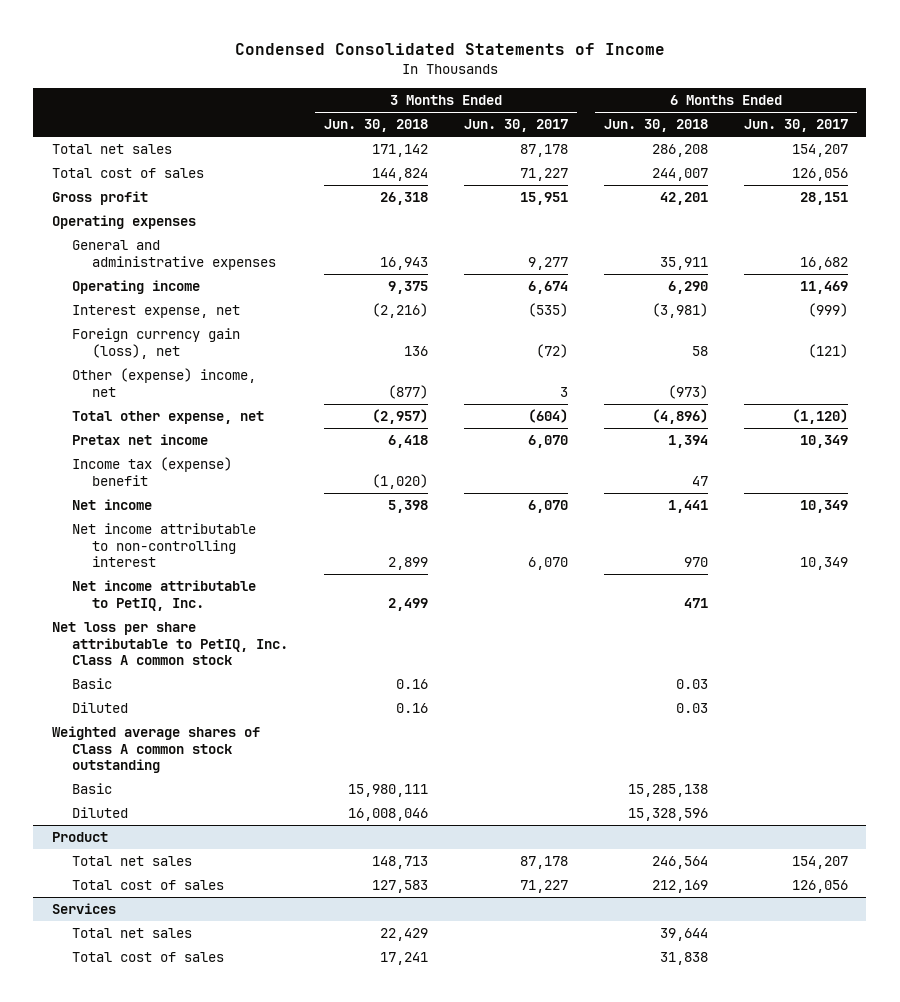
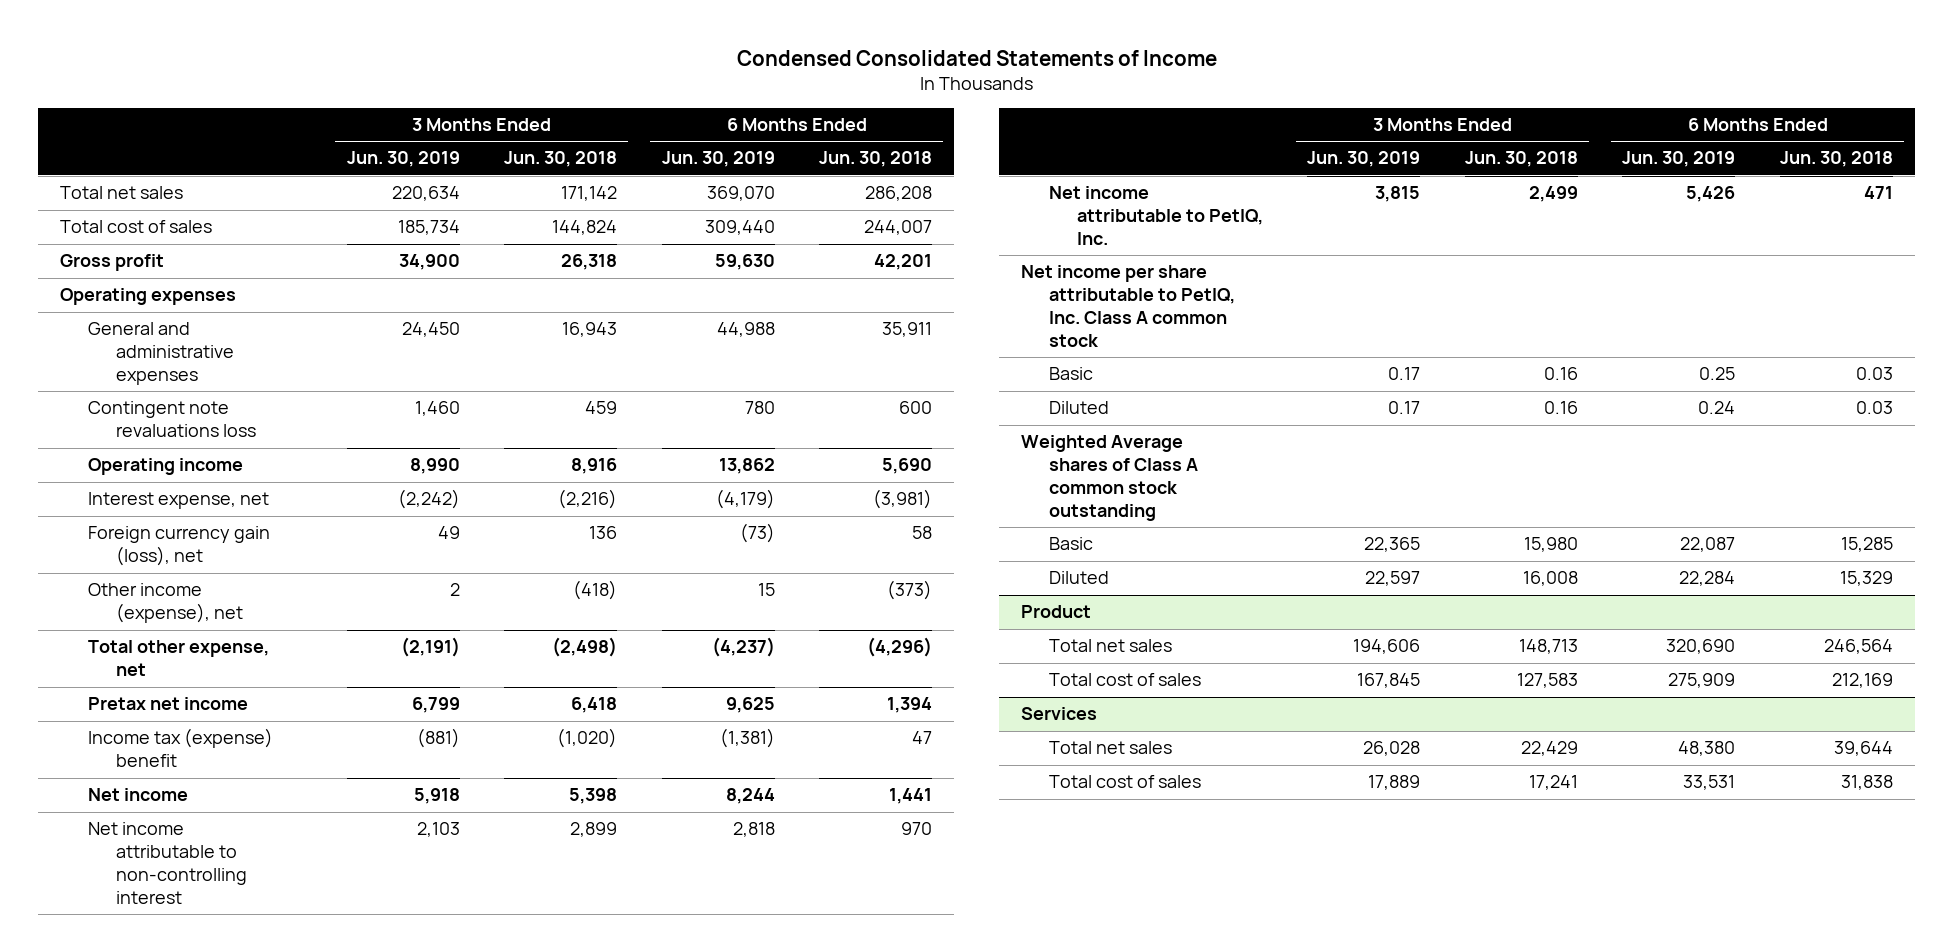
- | 3 Months Ended Jun. 30, 2018 | 3 Months Ended Jun. 30, 2017 | 6 Months Ended Jun. 30, 2018 | 6 Months Ended Jun. 30, 2017
+ | 3 Months Ended Jun. 30, 2019 | 3 Months Ended Jun. 30, 2018 | 6 Months Ended Jun. 30, 2019 | 6 Months Ended Jun. 30, 2018
- Operating income | 9,375 | 6,674 | 6,290 | 11,469
+ Contingent note revaluations loss | 1,460 | 459 | 780 | 600
+ Operating income | 8,990 | 8,916 | 13,862 | 5,690
- Other (expense) income, net | (877) | 3 | (973) |
- Total other expense, net | (2,957) | (604) | (4,896) | (1,120)
+ Other income (expense), net | 2 | (418) | 15 | (373)
+ Total other expense, net | (2,191) | (2,498) | (4,237) | (4,296)
- Net loss per share attributable to PetIQ, Inc. Class A common stock
+ Net income per share attributable to PetIQ, Inc. Class A common stock
- Weighted average shares of Class A common stock outstanding
- Basic | 15,980,111 | | 15,285,138 |
- Diluted | 16,008,046 | | 15,328,596 |
+ Weighted Average shares of Class A common stock outstanding
+ Basic | 22,365 | 15,980 | 22,087 | 15,285
+ Diluted | 22,597 | 16,008 | 22,284 | 15,329

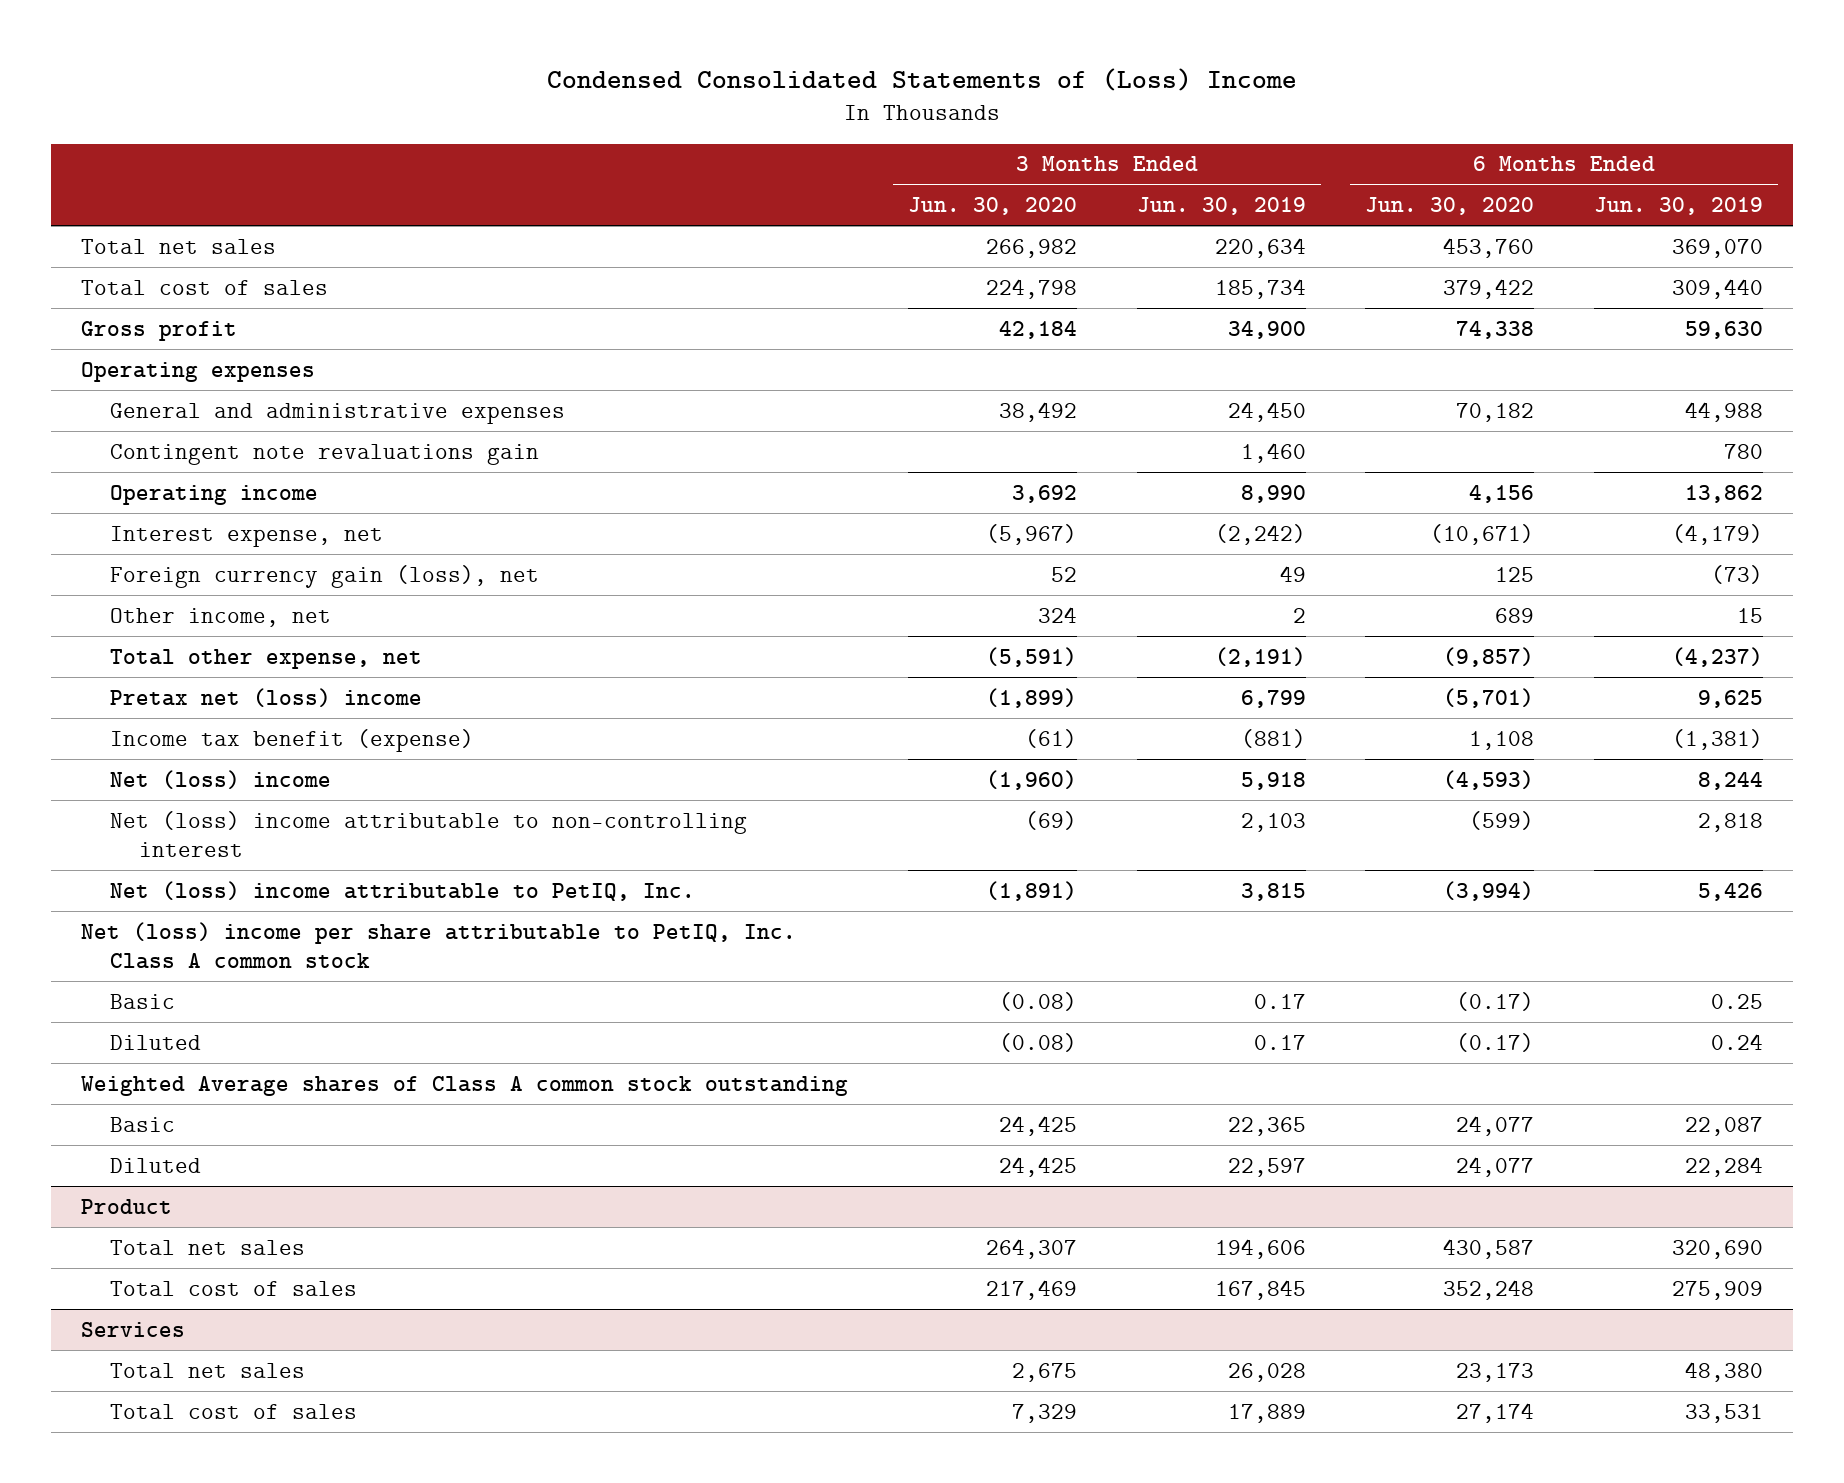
- Condensed Consolidated Statements of Income
+ Condensed Consolidated Statements of (Loss) Income
- | 3 Months Ended Jun. 30, 2019 | 3 Months Ended Jun. 30, 2018 | 6 Months Ended Jun. 30, 2019 | 6 Months Ended Jun. 30, 2018
+ | 3 Months Ended Jun. 30, 2020 | 3 Months Ended Jun. 30, 2019 | 6 Months Ended Jun. 30, 2020 | 6 Months Ended Jun. 30, 2019
- Contingent note revaluations loss | 1,460 | 459 | 780 | 600
+ Contingent note revaluations gain | | 1,460 | | 780
- Other income (expense), net | 2 | (418) | 15 | (373)
+ Other income, net | 324 | 2 | 689 | 15
- Pretax net income | 6,799 | 6,418 | 9,625 | 1,394
- Income tax (expense) benefit | (881) | (1,020) | (1,381) | 47
- Net income | 5,918 | 5,398 | 8,244 | 1,441
- Net income attributable to non-controlling interest | 2,103 | 2,899 | 2,818 | 970
- Net income attributable to PetIQ, Inc. | 3,815 | 2,499 | 5,426 | 471
- Net income per share attributable to PetIQ, Inc. Class A common stock
+ Pretax net (loss) income | (1,899) | 6,799 | (5,701) | 9,625
+ Income tax benefit (expense) | (61) | (881) | 1,108 | (1,381)
+ Net (loss) income | (1,960) | 5,918 | (4,593) | 8,244
+ Net (loss) income attributable to non-controlling interest | (69) | 2,103 | (599) | 2,818
+ Net (loss) income attributable to PetIQ, Inc. | (1,891) | 3,815 | (3,994) | 5,426
+ Net (loss) income per share attributable to PetIQ, Inc. Class A common stock

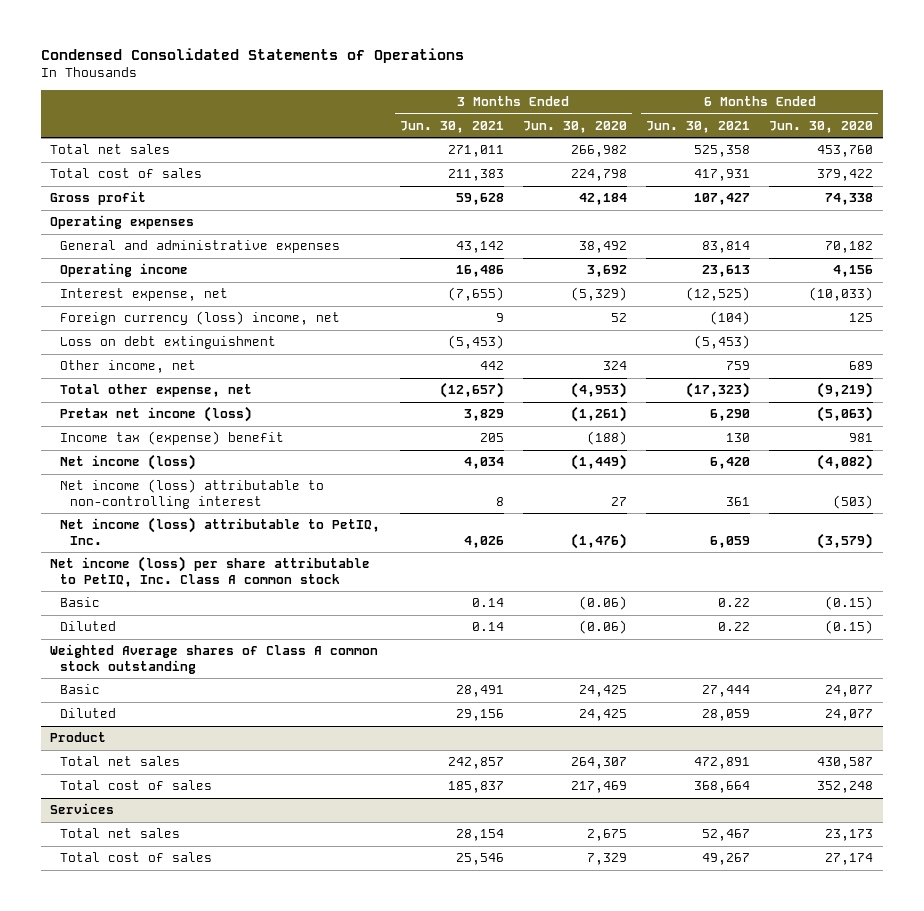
- Condensed Consolidated Statements of (Loss) Income
+ Condensed Consolidated Statements of Operations
- | 3 Months Ended Jun. 30, 2020 | 3 Months Ended Jun. 30, 2019 | 6 Months Ended Jun. 30, 2020 | 6 Months Ended Jun. 30, 2019
+ | 3 Months Ended Jun. 30, 2021 | 3 Months Ended Jun. 30, 2020 | 6 Months Ended Jun. 30, 2021 | 6 Months Ended Jun. 30, 2020
- Contingent note revaluations gain | | 1,460 | | 780
- Interest expense, net | (5,967) | (2,242) | (10,671) | (4,179)
- Foreign currency gain (loss), net | 52 | 49 | 125 | (73)
+ Interest expense, net | (7,655) | (5,329) | (12,525) | (10,033)
+ Foreign currency (loss) income, net | 9 | 52 | (104) | 125
+ Loss on debt extinguishment | (5,453) | | (5,453) |
- Total other expense, net | (5,591) | (2,191) | (9,857) | (4,237)
- Pretax net (loss) income | (1,899) | 6,799 | (5,701) | 9,625
- Income tax benefit (expense) | (61) | (881) | 1,108 | (1,381)
- Net (loss) income | (1,960) | 5,918 | (4,593) | 8,244
- Net (loss) income attributable to non-controlling interest | (69) | 2,103 | (599) | 2,818
- Net (loss) income attributable to PetIQ, Inc. | (1,891) | 3,815 | (3,994) | 5,426
- Net (loss) income per share attributable to PetIQ, Inc. Class A common stock
- Basic | (0.08) | 0.17 | (0.17) | 0.25
- Diluted | (0.08) | 0.17 | (0.17) | 0.24
+ Total other expense, net | (12,657) | (4,953) | (17,323) | (9,219)
+ Pretax net income (loss) | 3,829 | (1,261) | 6,290 | (5,063)
+ Income tax (expense) benefit | 205 | (188) | 130 | 981
+ Net income (loss) | 4,034 | (1,449) | 6,420 | (4,082)
+ Net income (loss) attributable to non-controlling interest | 8 | 27 | 361 | (503)
+ Net income (loss) attributable to PetIQ, Inc. | 4,026 | (1,476) | 6,059 | (3,579)
+ Net income (loss) per share attributable to PetIQ, Inc. Class A common stock
+ Basic | 0.14 | (0.06) | 0.22 | (0.15)
+ Diluted | 0.14 | (0.06) | 0.22 | (0.15)

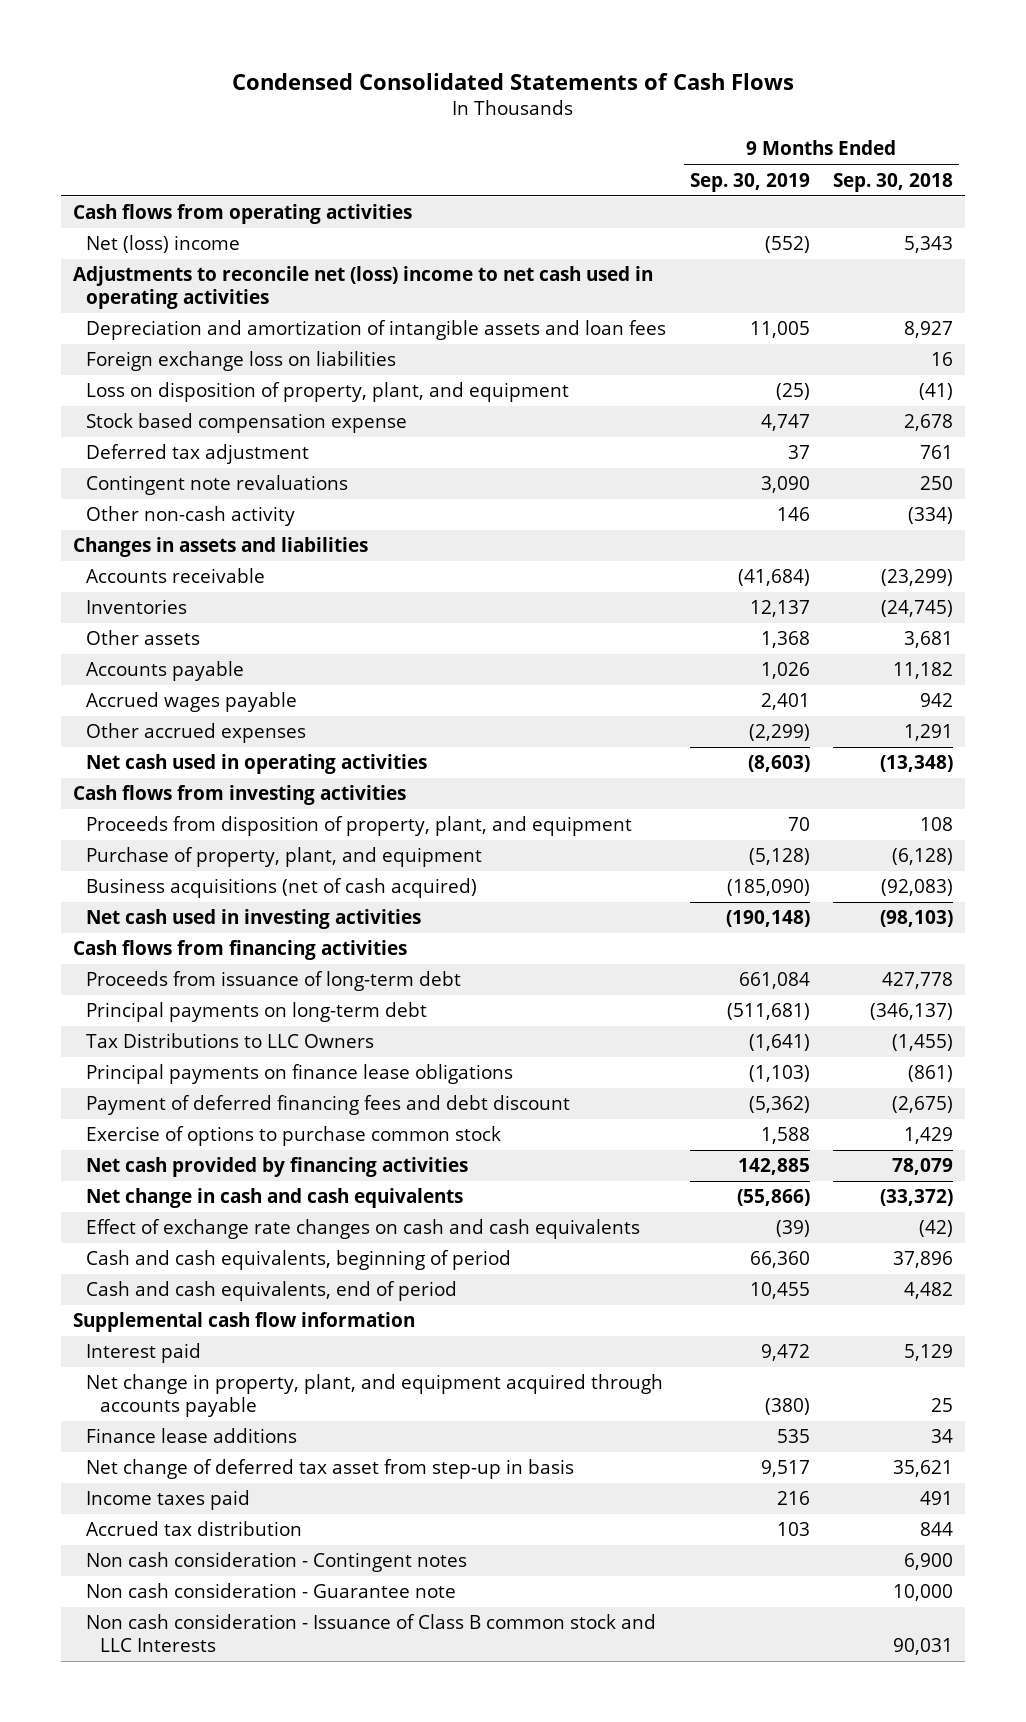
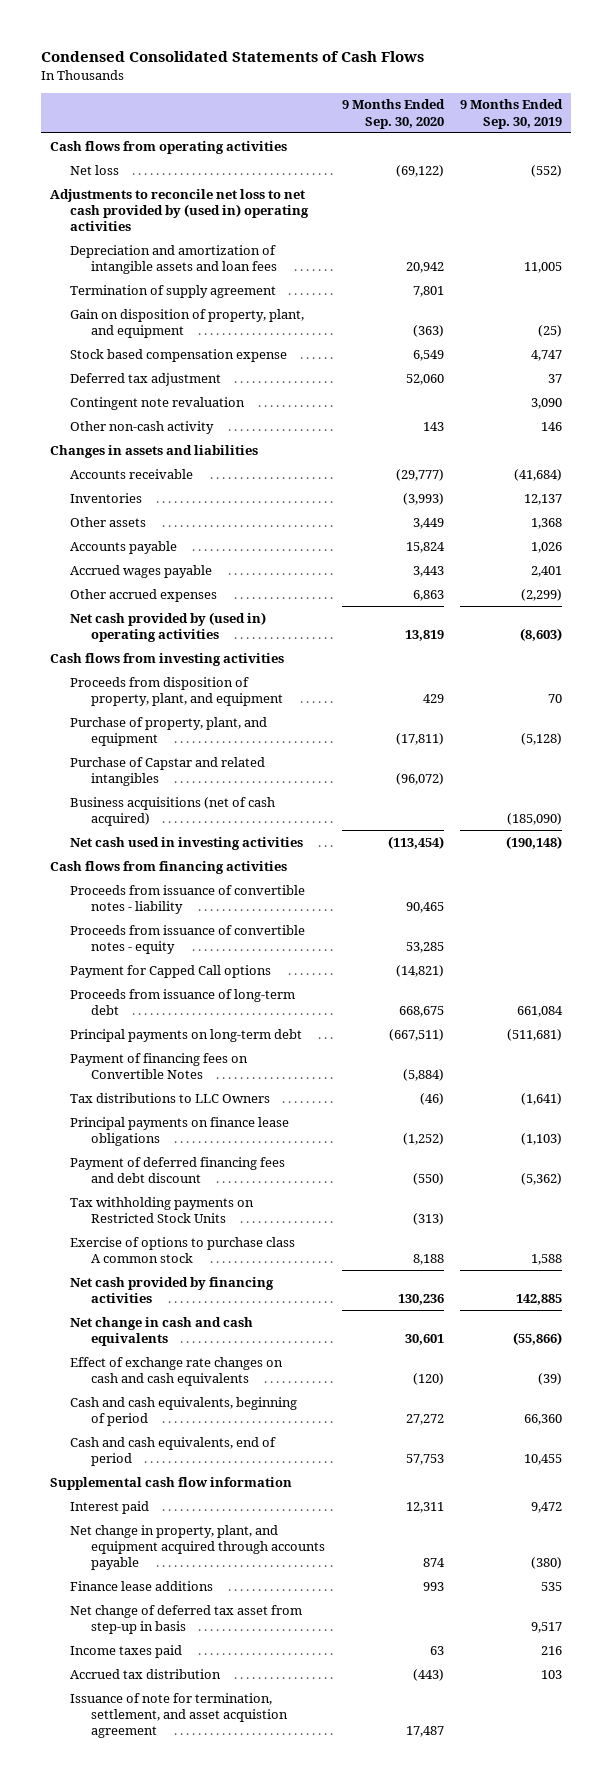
- | 9 Months Ended Sep. 30, 2019 | 9 Months Ended Sep. 30, 2018
+ | 9 Months Ended Sep. 30, 2020 | 9 Months Ended Sep. 30, 2019
- Net (loss) income | (552) | 5,343
- Adjustments to reconcile net (loss) income to net cash used in operating activities
+ Net loss | (69,122) | (552)
+ Adjustments to reconcile net loss to net cash provided by (used in) operating activities
- Foreign exchange loss on liabilities | | 16
- Loss on disposition of property, plant, and equipment | (25) | (41)
+ Termination of supply agreement | 7,801 |
+ Gain on disposition of property, plant, and equipment | (363) | (25)
- Contingent note revaluations | 3,090 | 250
+ Contingent note revaluation | | 3,090
- Net cash used in operating activities | (8,603) | (13,348)
+ Net cash provided by (used in) operating activities | 13,819 | (8,603)
+ Purchase of Capstar and related intangibles | (96,072) |
+ Proceeds from issuance of convertible notes - liability | 90,465 |
+ Proceeds from issuance of convertible notes - equity | 53,285 |
+ Payment for Capped Call options | (14,821) |
- Tax Distributions to LLC Owners | (1,641) | (1,455)
+ Payment of financing fees on Convertible Notes | (5,884) |
+ Tax distributions to LLC Owners | (46) | (1,641)
- Exercise of options to purchase common stock | 1,588 | 1,429
+ Tax withholding payments on Restricted Stock Units | (313) |
+ Exercise of options to purchase class A common stock | 8,188 | 1,588
- Non cash consideration - Contingent notes | | 6,900
- Non cash consideration - Guarantee note | | 10,000
- Non cash consideration - Issuance of Class B common stock and LLC Interests | | 90,031
+ Issuance of note for termination, settlement, and asset acquistion agreement | 17,487 |

